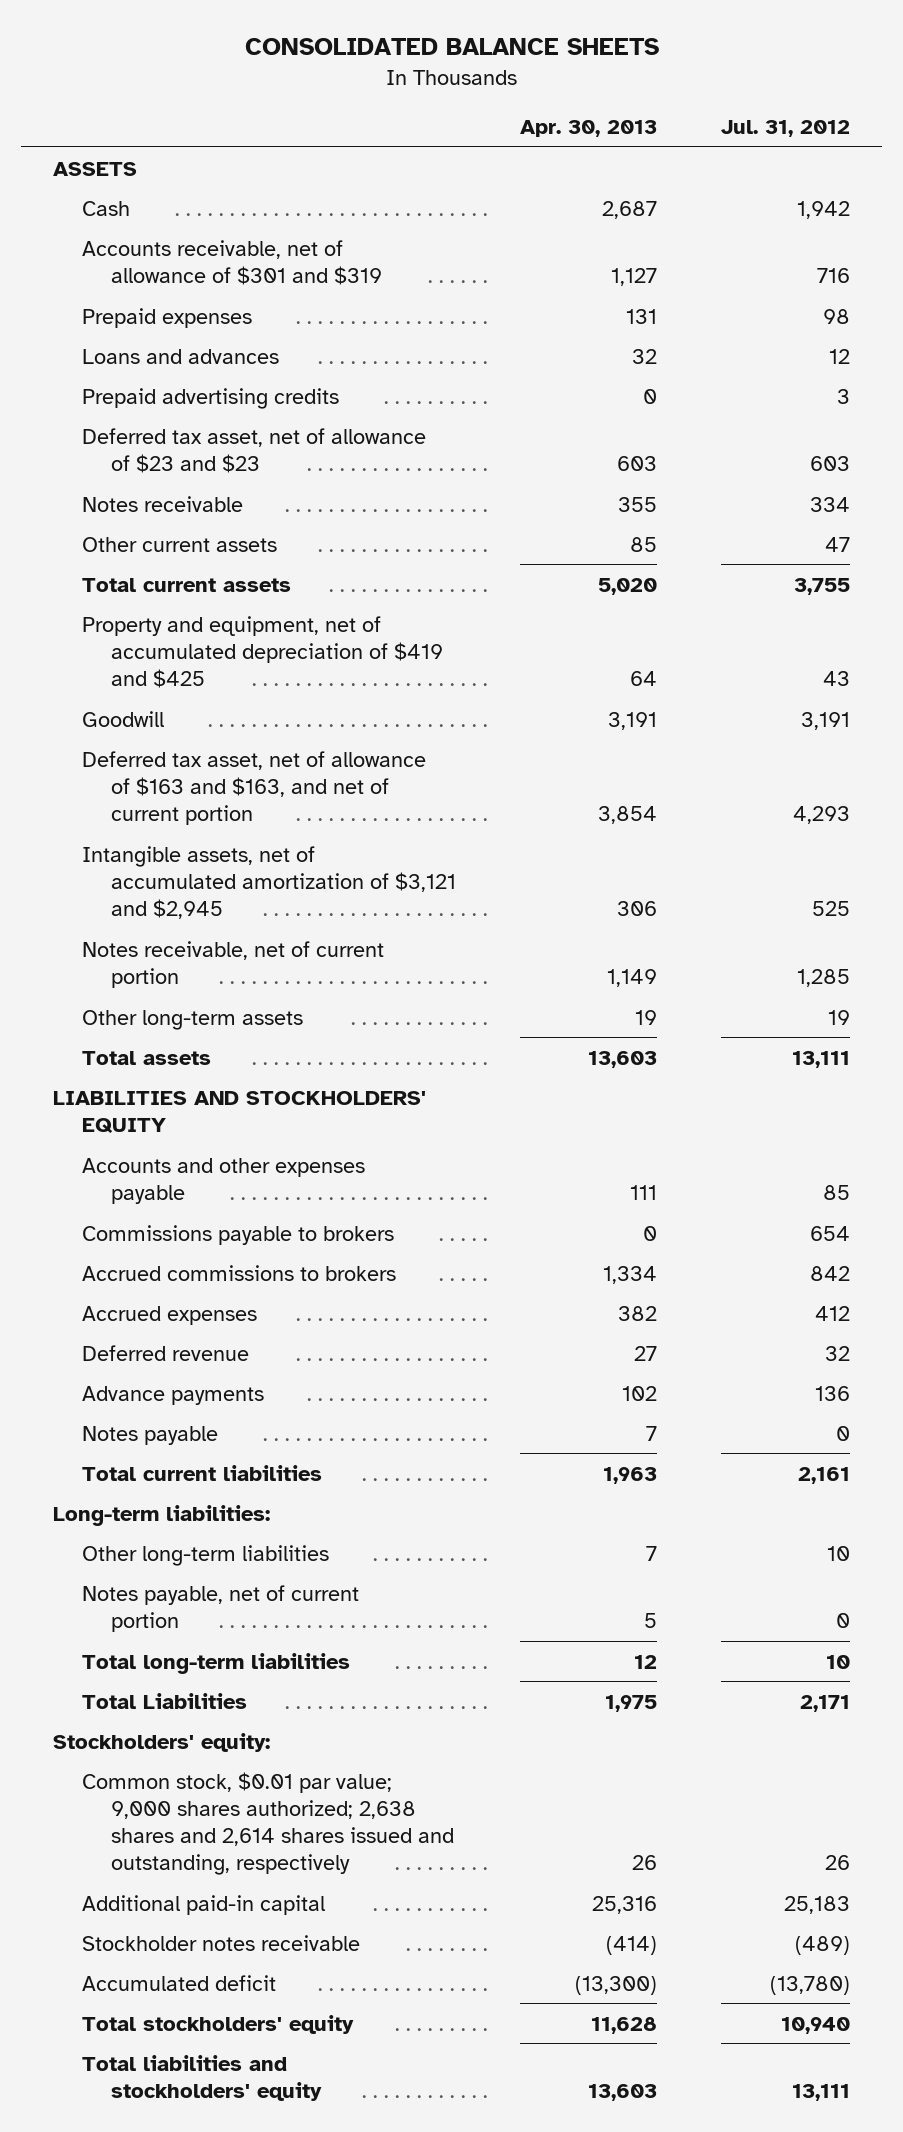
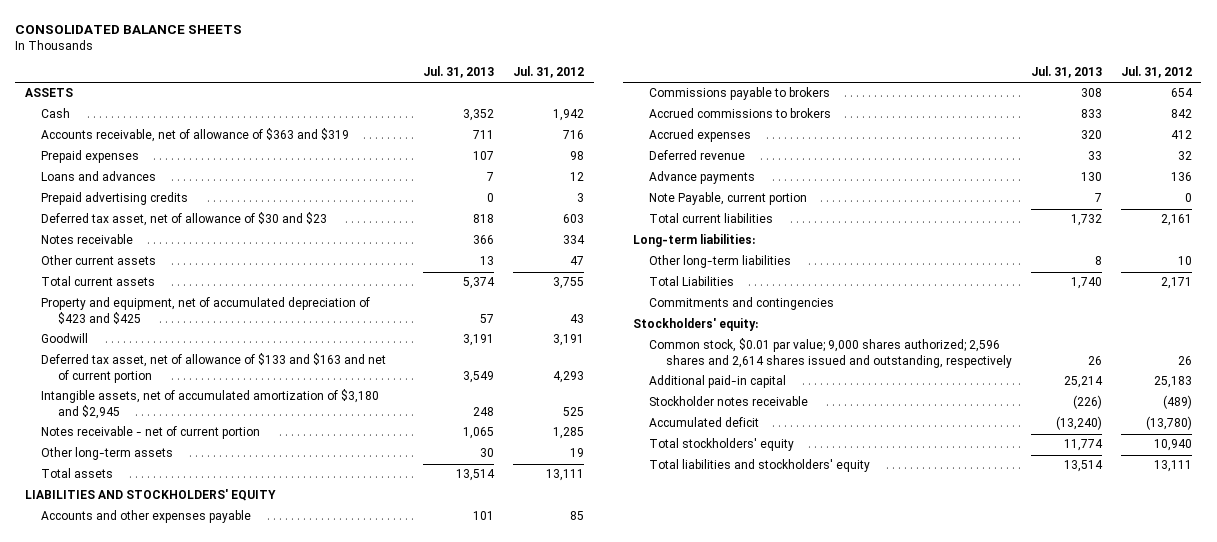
- | Apr. 30, 2013 | Jul. 31, 2012
+ | Jul. 31, 2013 | Jul. 31, 2012
- Accounts receivable, net of allowance of $301 and $319 | 1,127 | 716
+ Accounts receivable, net of allowance of $363 and $319 | 711 | 716
- Deferred tax asset, net of allowance of $23 and $23 | 603 | 603
+ Deferred tax asset, net of allowance of $30 and $23 | 818 | 603
- Property and equipment, net of accumulated depreciation of $419 and $425 | 64 | 43
+ Property and equipment, net of accumulated depreciation of $423 and $425 | 57 | 43
- Deferred tax asset, net of allowance of $163 and $163, and net of current portion | 3,854 | 4,293
- Intangible assets, net of accumulated amortization of $3,121 and $2,945 | 306 | 525
- Notes receivable, net of current portion | 1,149 | 1,285
+ Deferred tax asset, net of allowance of $133 and $163 and net of current portion | 3,549 | 4,293
+ Intangible assets, net of accumulated amortization of $3,180 and $2,945 | 248 | 525
+ Notes receivable - net of current portion | 1,065 | 1,285
- Notes payable | 7 | 0
+ Note Payable, current portion | 7 | 0
- Notes payable, net of current portion | 5 | 0
- Total long-term liabilities | 12 | 10
+ Commitments and contingencies
- Common stock, $0.01 par value; 9,000 shares authorized; 2,638 shares and 2,614 shares issued and outstanding, respectively | 26 | 26
+ Common stock, $0.01 par value; 9,000 shares authorized; 2,596 shares and 2,614 shares issued and outstanding, respectively | 26 | 26

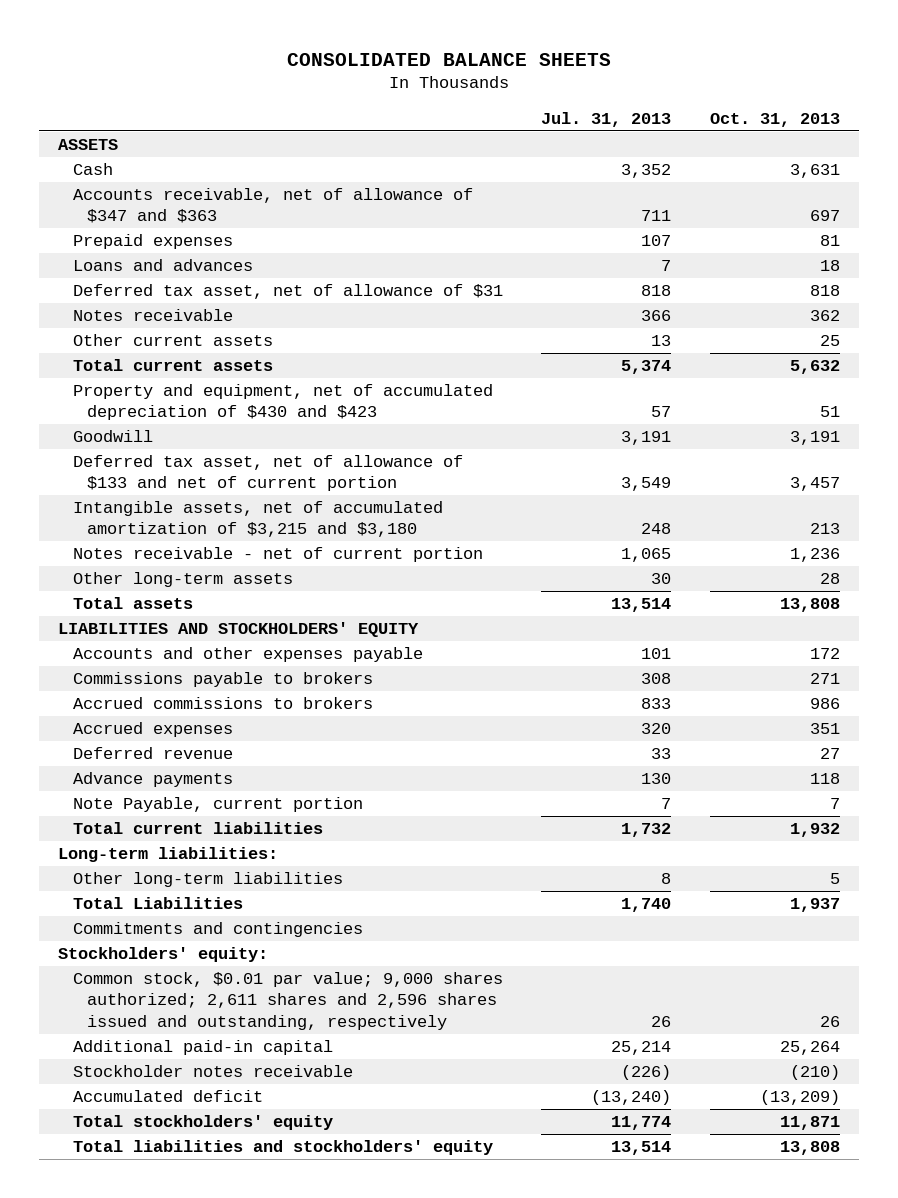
- | Jul. 31, 2013 | Jul. 31, 2012
+ | Jul. 31, 2013 | Oct. 31, 2013
- Accounts receivable, net of allowance of $363 and $319 | 711 | 716
+ Accounts receivable, net of allowance of $347 and $363 | 711 | 697
- Prepaid advertising credits | 0 | 3
- Deferred tax asset, net of allowance of $30 and $23 | 818 | 603
+ Deferred tax asset, net of allowance of $31 | 818 | 818
- Property and equipment, net of accumulated depreciation of $423 and $425 | 57 | 43
+ Property and equipment, net of accumulated depreciation of $430 and $423 | 57 | 51
- Deferred tax asset, net of allowance of $133 and $163 and net of current portion | 3,549 | 4,293
- Intangible assets, net of accumulated amortization of $3,180 and $2,945 | 248 | 525
+ Deferred tax asset, net of allowance of $133 and net of current portion | 3,549 | 3,457
+ Intangible assets, net of accumulated amortization of $3,215 and $3,180 | 248 | 213
- Common stock, $0.01 par value; 9,000 shares authorized; 2,596 shares and 2,614 shares issued and outstanding, respectively | 26 | 26
+ Common stock, $0.01 par value; 9,000 shares authorized; 2,611 shares and 2,596 shares issued and outstanding, respectively | 26 | 26

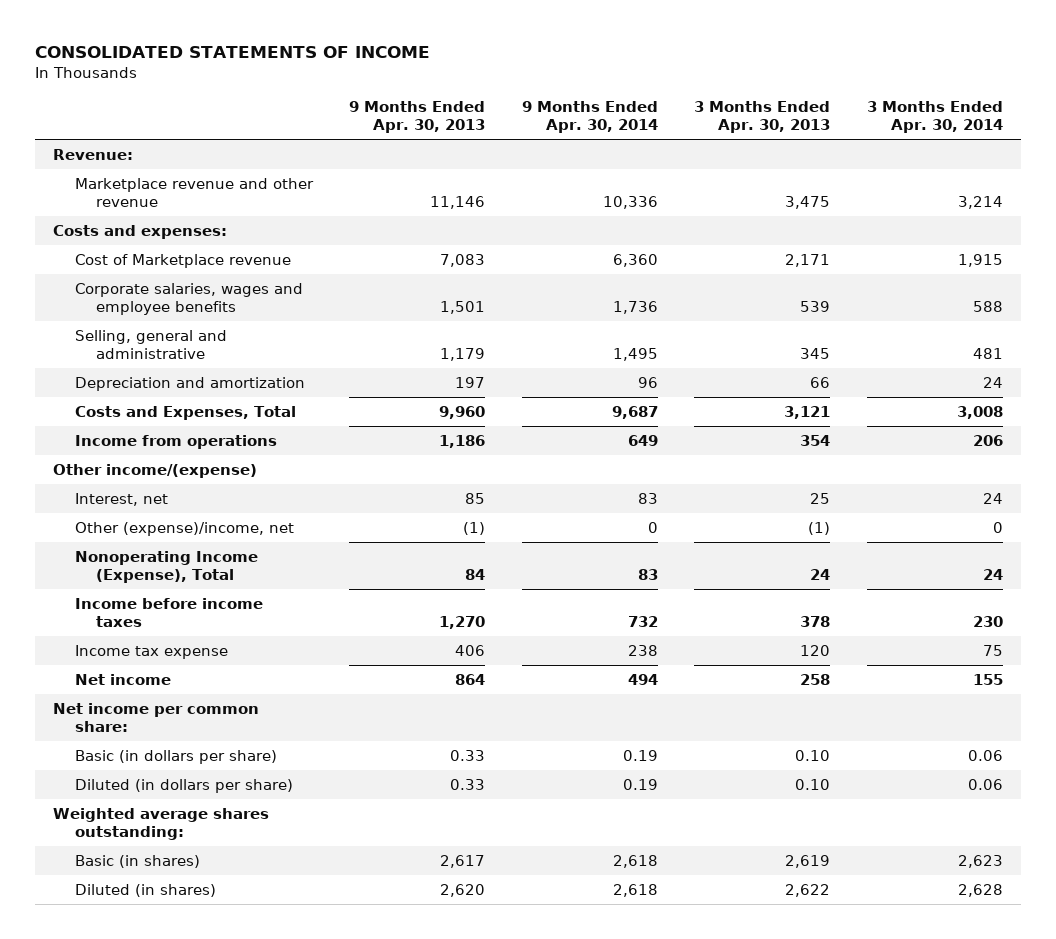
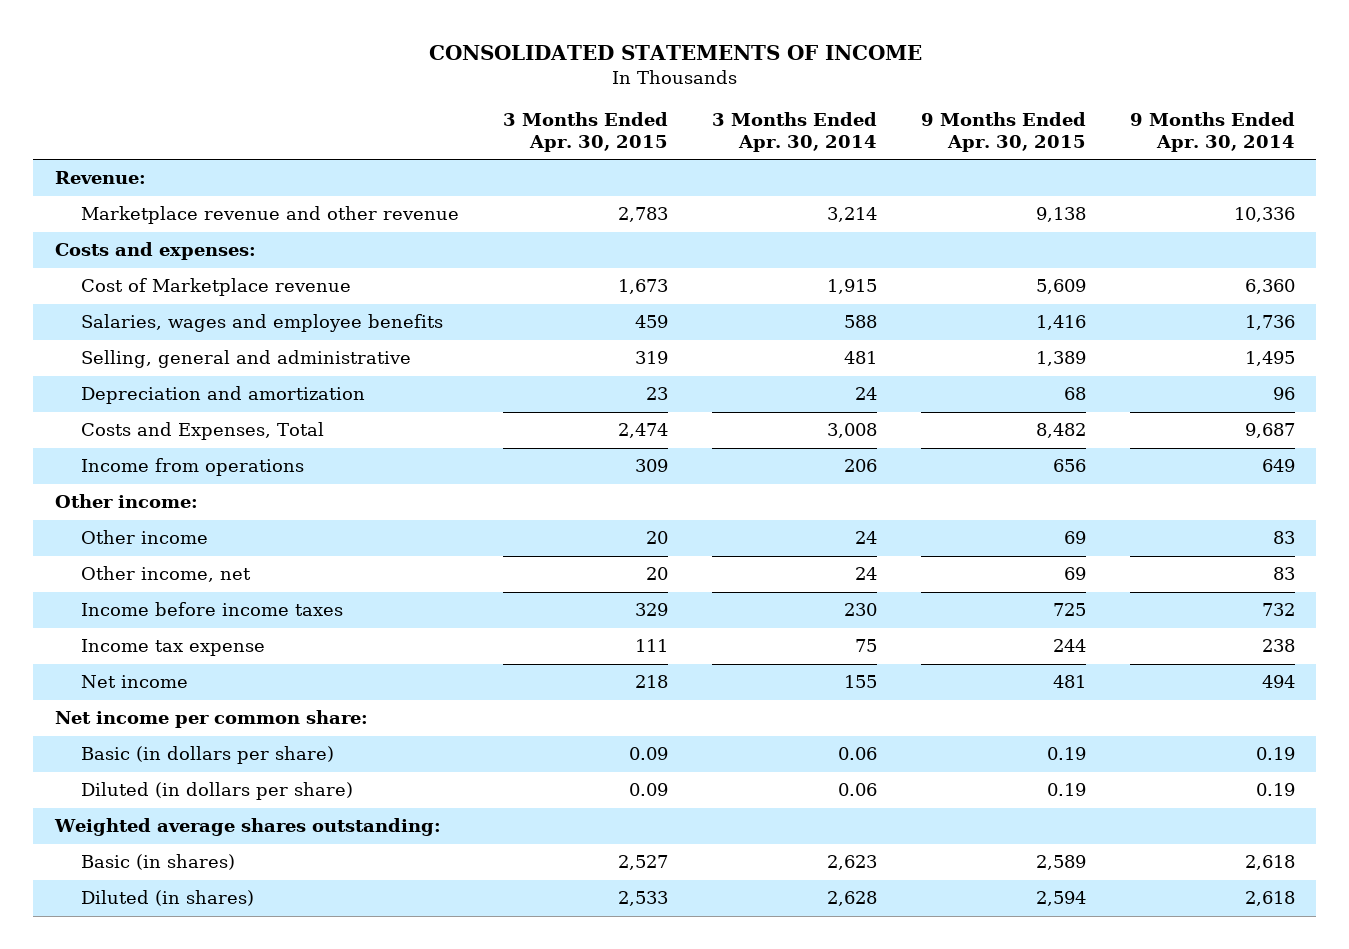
- | 9 Months Ended Apr. 30, 2013 | 9 Months Ended Apr. 30, 2014 | 3 Months Ended Apr. 30, 2013 | 3 Months Ended Apr. 30, 2014
+ | 3 Months Ended Apr. 30, 2015 | 3 Months Ended Apr. 30, 2014 | 9 Months Ended Apr. 30, 2015 | 9 Months Ended Apr. 30, 2014
- Corporate salaries, wages and employee benefits | 1,501 | 1,736 | 539 | 588
+ Salaries, wages and employee benefits | 459 | 588 | 1,416 | 1,736
- Other income/(expense)
- Interest, net | 85 | 83 | 25 | 24
- Other (expense)/income, net | (1) | 0 | (1) | 0
- Nonoperating Income (Expense), Total | 84 | 83 | 24 | 24
+ Other income:
+ Other income | 20 | 24 | 69 | 83
+ Other income, net | 20 | 24 | 69 | 83

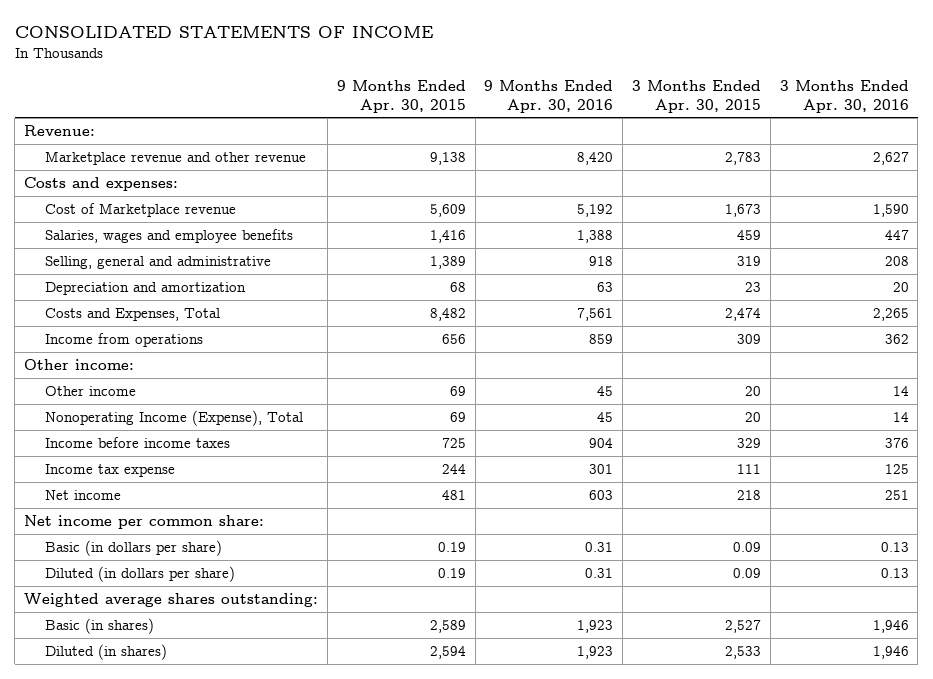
- | 3 Months Ended Apr. 30, 2015 | 3 Months Ended Apr. 30, 2014 | 9 Months Ended Apr. 30, 2015 | 9 Months Ended Apr. 30, 2014
+ | 9 Months Ended Apr. 30, 2015 | 9 Months Ended Apr. 30, 2016 | 3 Months Ended Apr. 30, 2015 | 3 Months Ended Apr. 30, 2016
- Other income, net | 20 | 24 | 69 | 83
+ Nonoperating Income (Expense), Total | 69 | 45 | 20 | 14

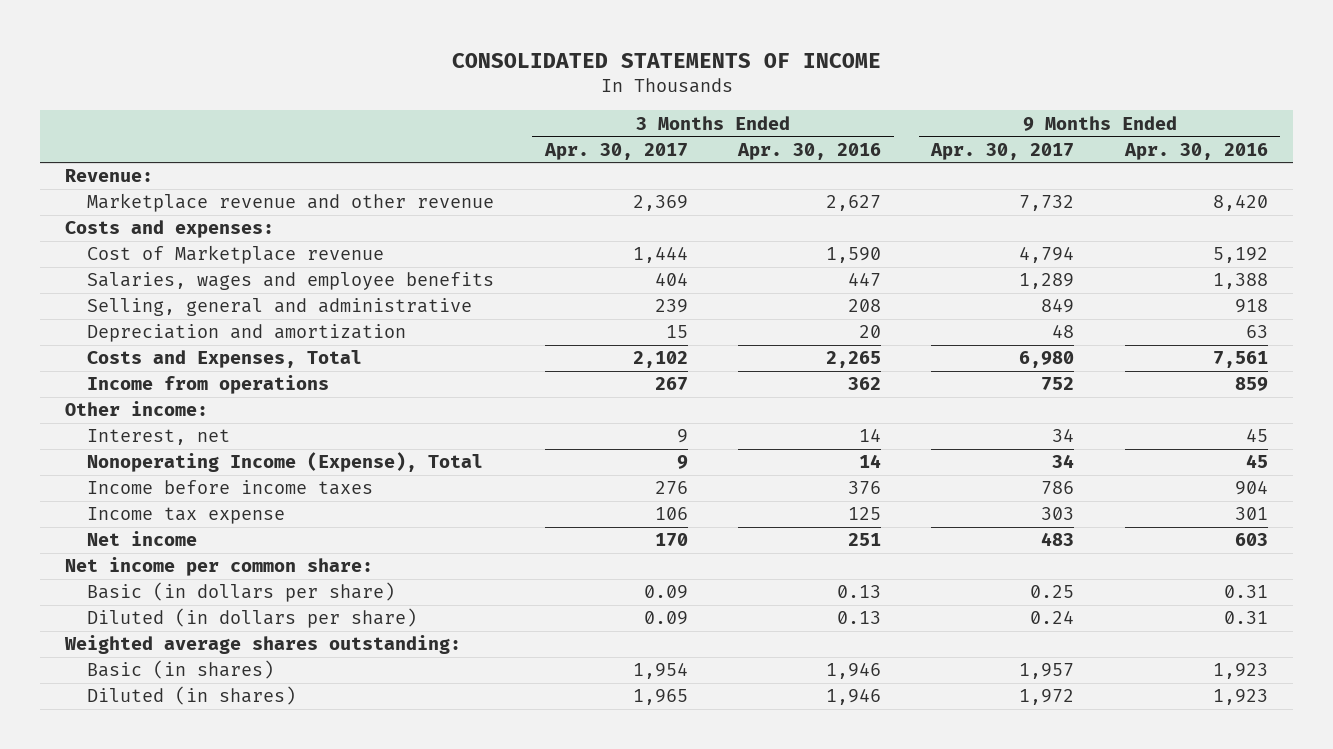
- | 9 Months Ended Apr. 30, 2015 | 9 Months Ended Apr. 30, 2016 | 3 Months Ended Apr. 30, 2015 | 3 Months Ended Apr. 30, 2016
+ | 3 Months Ended Apr. 30, 2017 | 3 Months Ended Apr. 30, 2016 | 9 Months Ended Apr. 30, 2017 | 9 Months Ended Apr. 30, 2016
- Other income | 69 | 45 | 20 | 14
+ Interest, net | 9 | 14 | 34 | 45

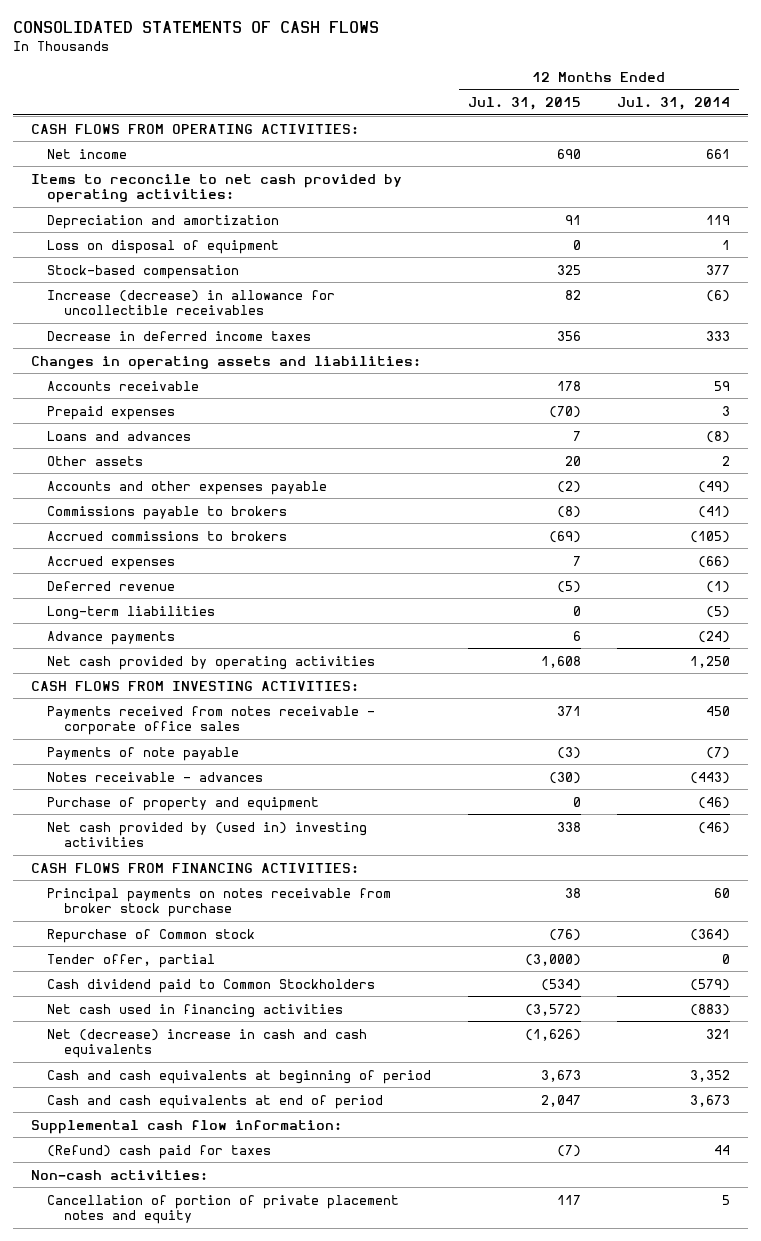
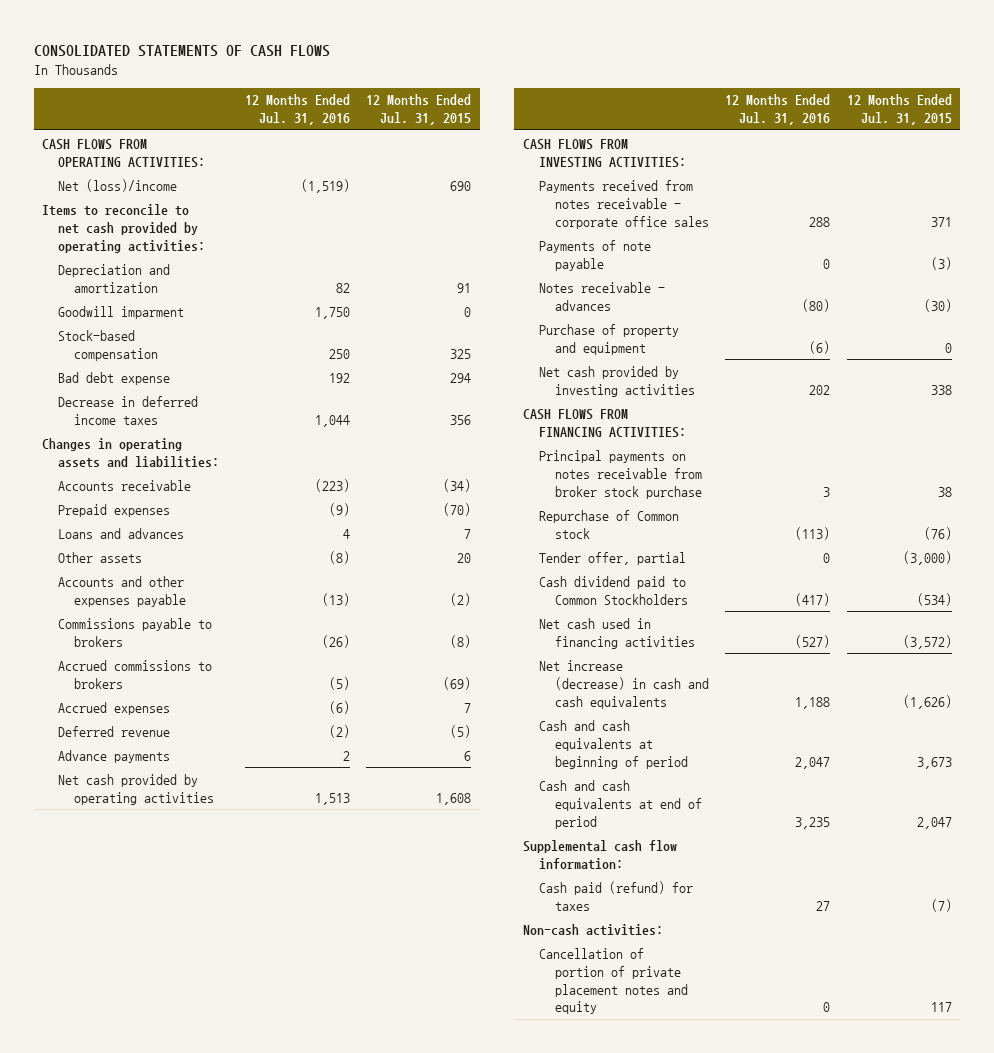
- | 12 Months Ended Jul. 31, 2015 | 12 Months Ended Jul. 31, 2014
+ | 12 Months Ended Jul. 31, 2016 | 12 Months Ended Jul. 31, 2015
- Net income | 690 | 661
+ Net (loss)/income | (1,519) | 690
- Loss on disposal of equipment | 0 | 1
+ Goodwill imparment | 1,750 | 0
- Increase (decrease) in allowance for uncollectible receivables | 82 | (6)
+ Bad debt expense | 192 | 294
- Accounts receivable | 178 | 59
+ Accounts receivable | (223) | (34)
- Long-term liabilities | 0 | (5)
- Net cash provided by (used in) investing activities | 338 | (46)
+ Net cash provided by investing activities | 202 | 338
- Net (decrease) increase in cash and cash equivalents | (1,626) | 321
+ Net increase (decrease) in cash and cash equivalents | 1,188 | (1,626)
- (Refund) cash paid for taxes | (7) | 44
+ Cash paid (refund) for taxes | 27 | (7)

